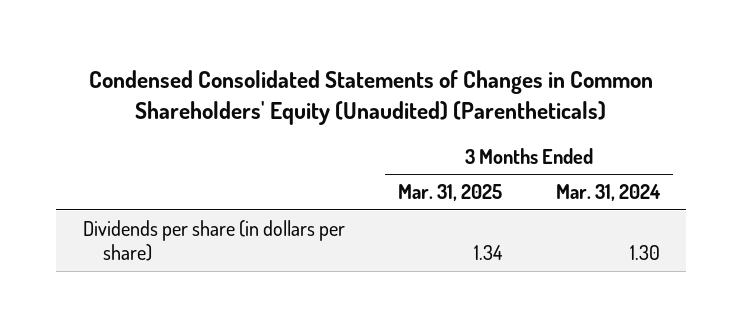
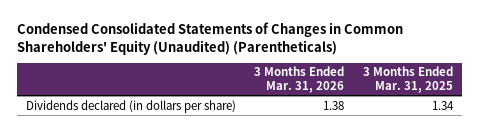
- | 3 Months Ended Mar. 31, 2025 | 3 Months Ended Mar. 31, 2024
+ | 3 Months Ended Mar. 31, 2026 | 3 Months Ended Mar. 31, 2025
- Dividends per share (in dollars per share) | 1.34 | 1.30
+ Dividends declared (in dollars per share) | 1.38 | 1.34

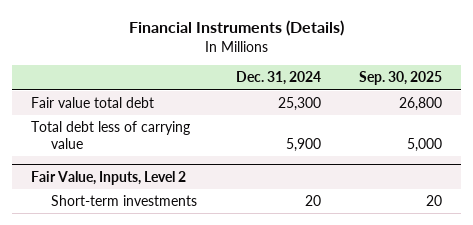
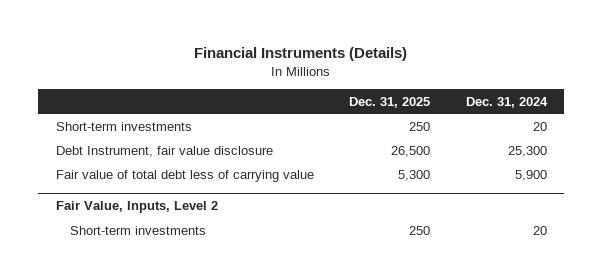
- | Dec. 31, 2024 | Sep. 30, 2025
+ | Dec. 31, 2025 | Dec. 31, 2024
- Fair value total debt | 25,300 | 26,800
- Total debt less of carrying value | 5,900 | 5,000
+ Short-term investments | 250 | 20
+ Debt Instrument, fair value disclosure | 26,500 | 25,300
+ Fair value of total debt less of carrying value | 5,300 | 5,900

